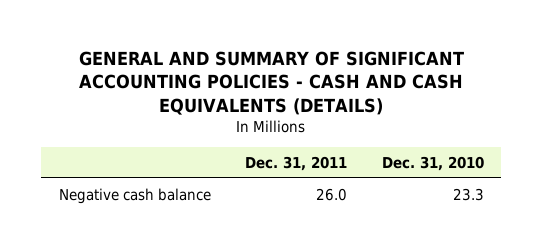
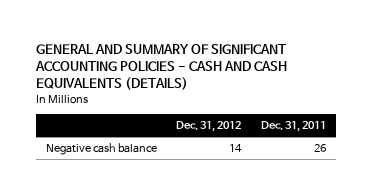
- | Dec. 31, 2011 | Dec. 31, 2010
+ | Dec. 31, 2012 | Dec. 31, 2011
- Negative cash balance | 26.0 | 23.3
+ Negative cash balance | 14 | 26

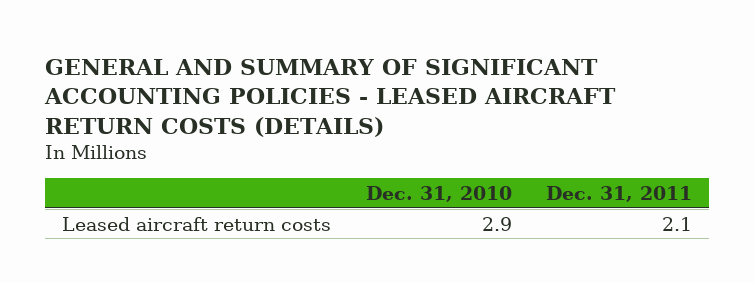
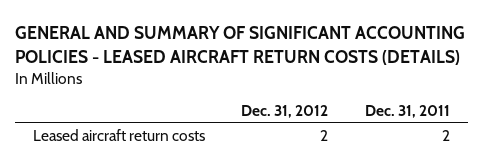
- | Dec. 31, 2010 | Dec. 31, 2011
+ | Dec. 31, 2012 | Dec. 31, 2011
- Leased aircraft return costs | 2.9 | 2.1
+ Leased aircraft return costs | 2 | 2

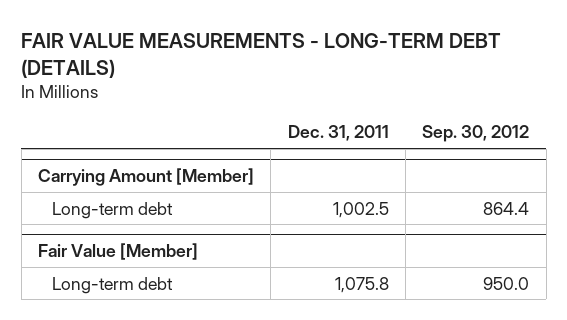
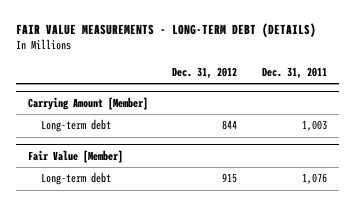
- | Dec. 31, 2011 | Sep. 30, 2012
+ | Dec. 31, 2012 | Dec. 31, 2011
@ Carrying Amount [Member]
- Long-term debt | 1,002.5 | 864.4
+ Long-term debt | 844 | 1,003
@ Fair Value [Member]
- Long-term debt | 1,075.8 | 950.0
+ Long-term debt | 915 | 1,076

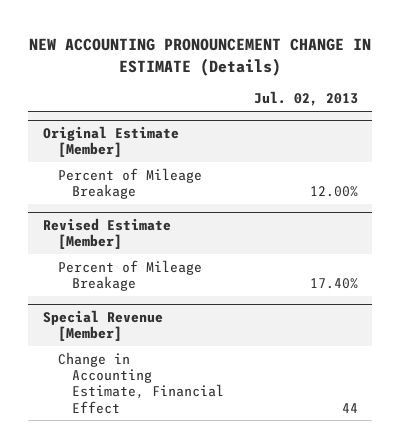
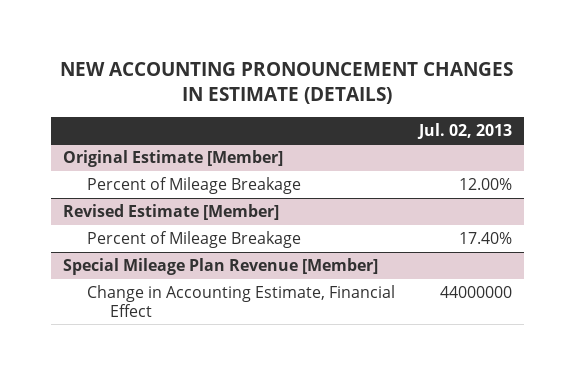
- NEW ACCOUNTING PRONOUNCEMENT CHANGE IN ESTIMATE (Details)
+ NEW ACCOUNTING PRONOUNCEMENT CHANGES IN ESTIMATE (DETAILS)
- Special Revenue [Member]
- Change in Accounting Estimate, Financial Effect | 44
+ Special Mileage Plan Revenue [Member]
+ Change in Accounting Estimate, Financial Effect | 44000000

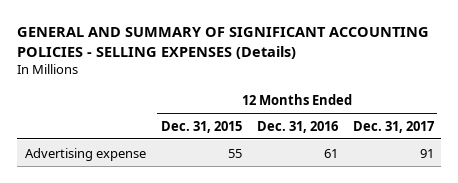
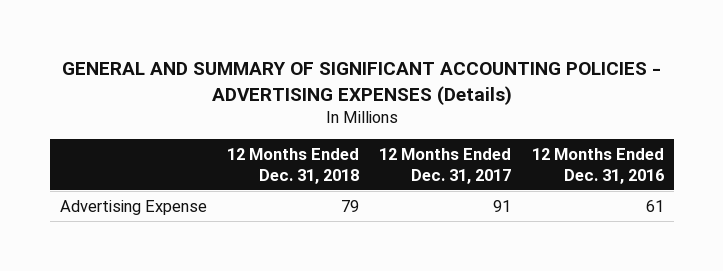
- GENERAL AND SUMMARY OF SIGNIFICANT ACCOUNTING POLICIES - SELLING EXPENSES (Details)
+ GENERAL AND SUMMARY OF SIGNIFICANT ACCOUNTING POLICIES - ADVERTISING EXPENSES (Details)
- | 12 Months Ended Dec. 31, 2015 | 12 Months Ended Dec. 31, 2016 | 12 Months Ended Dec. 31, 2017
+ | 12 Months Ended Dec. 31, 2018 | 12 Months Ended Dec. 31, 2017 | 12 Months Ended Dec. 31, 2016
- Advertising expense | 55 | 61 | 91
+ Advertising Expense | 79 | 91 | 61

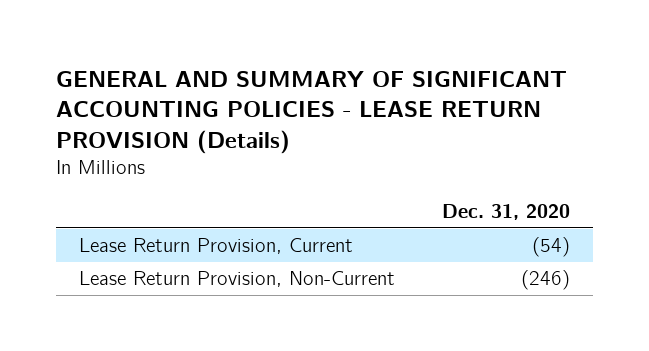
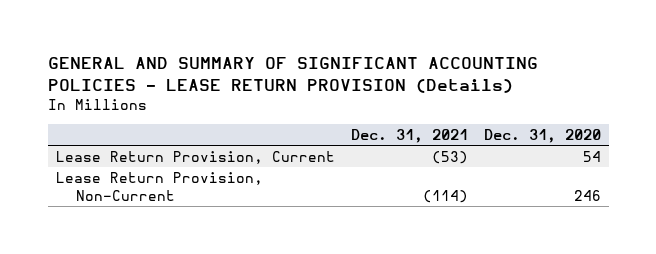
- | Dec. 31, 2020
+ | Dec. 31, 2021 | Dec. 31, 2020
- Lease Return Provision, Current | (54)
- Lease Return Provision, Non-Current | (246)
+ Lease Return Provision, Current | (53) | 54
+ Lease Return Provision, Non-Current | (114) | 246

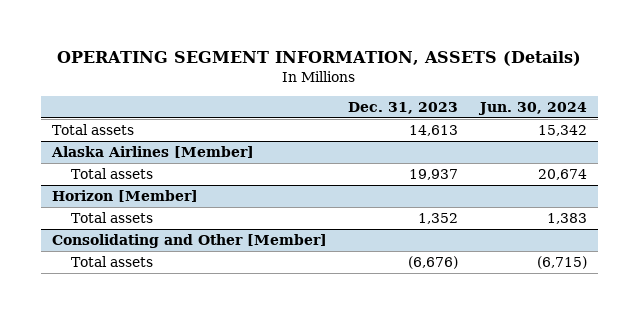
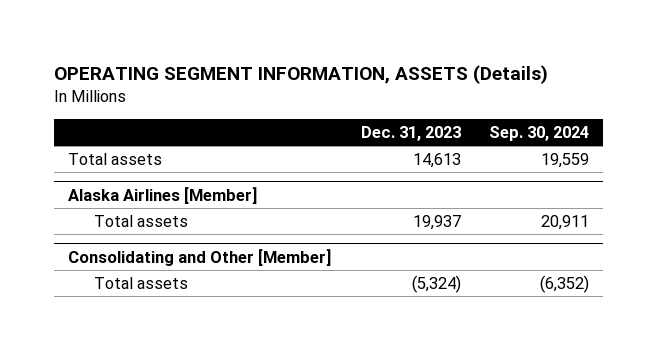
- | Dec. 31, 2023 | Jun. 30, 2024
+ | Dec. 31, 2023 | Sep. 30, 2024
- Horizon [Member]
- Total assets | 1,352 | 1,383
@ Consolidating and Other [Member]
- Total assets | (6,676) | (6,715)
+ Total assets | (5,324) | (6,352)

